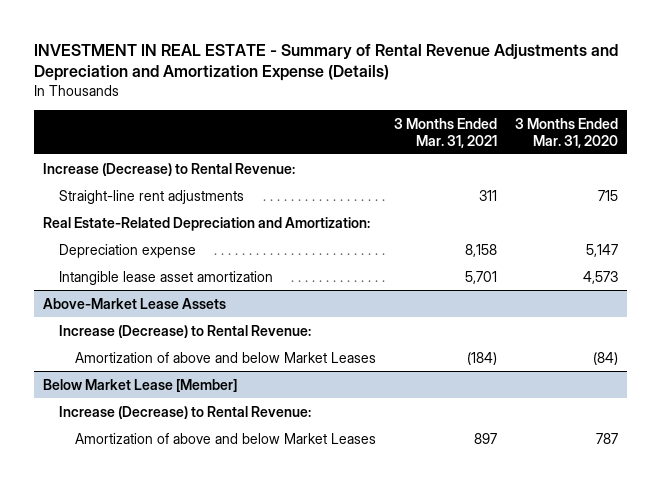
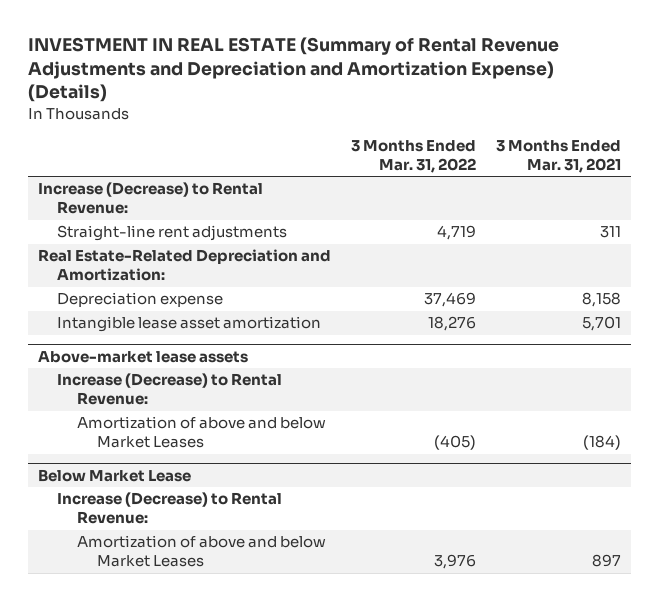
- INVESTMENT IN REAL ESTATE - Summary of Rental Revenue Adjustments and Depreciation and Amortization Expense (Details)
+ INVESTMENT IN REAL ESTATE (Summary of Rental Revenue Adjustments and Depreciation and Amortization Expense) (Details)
- | 3 Months Ended Mar. 31, 2021 | 3 Months Ended Mar. 31, 2020
+ | 3 Months Ended Mar. 31, 2022 | 3 Months Ended Mar. 31, 2021
- Above-Market Lease Assets
+ Above-market lease assets
- Below Market Lease [Member]
+ Below Market Lease

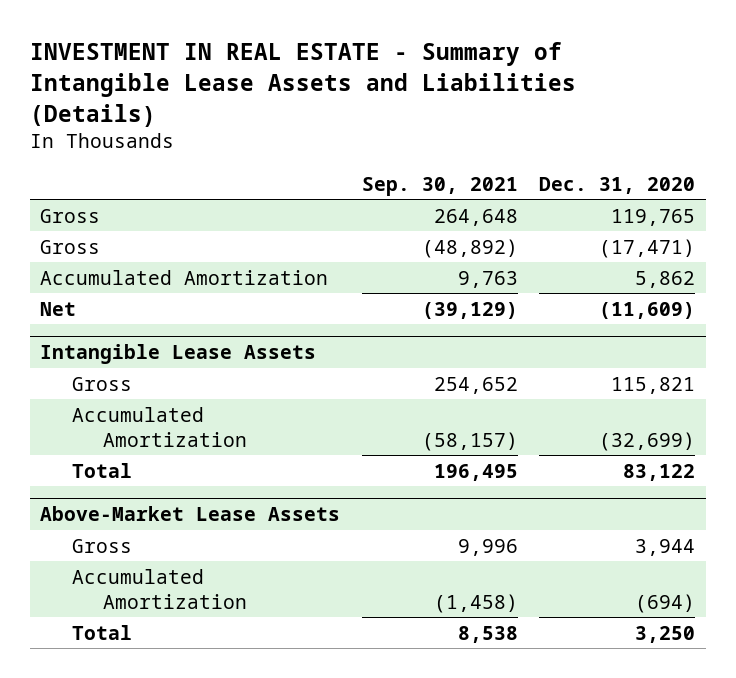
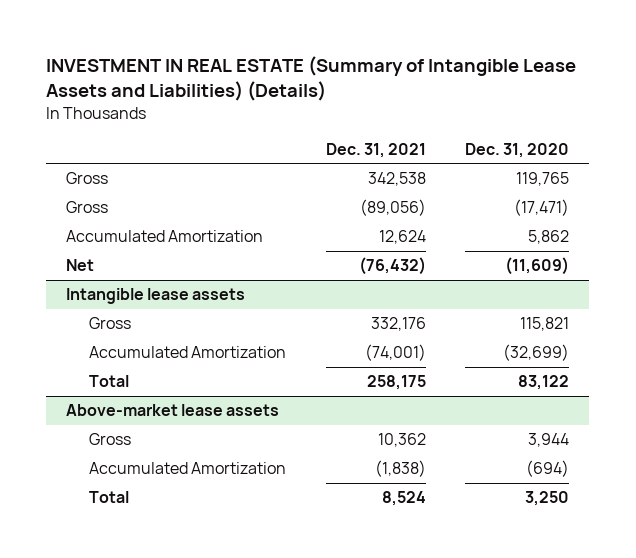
- INVESTMENT IN REAL ESTATE - Summary of Intangible Lease Assets and Liabilities (Details)
+ INVESTMENT IN REAL ESTATE (Summary of Intangible Lease Assets and Liabilities) (Details)
- | Sep. 30, 2021 | Dec. 31, 2020
+ | Dec. 31, 2021 | Dec. 31, 2020
- Intangible Lease Assets
+ Intangible lease assets
- Above-Market Lease Assets
+ Above-market lease assets

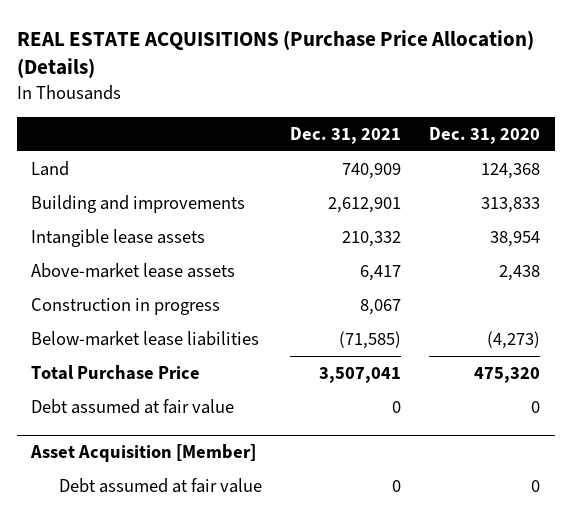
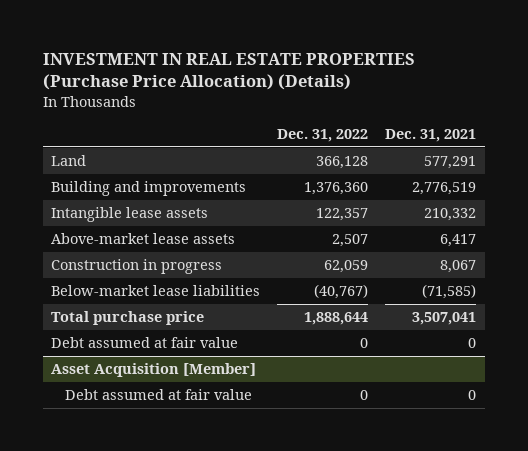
- REAL ESTATE ACQUISITIONS (Purchase Price Allocation) (Details)
+ INVESTMENT IN REAL ESTATE PROPERTIES (Purchase Price Allocation) (Details)
- | Dec. 31, 2021 | Dec. 31, 2020
+ | Dec. 31, 2022 | Dec. 31, 2021
- Land | 740,909 | 124,368
- Building and improvements | 2,612,901 | 313,833
+ Land | 366,128 | 577,291
+ Building and improvements | 1,376,360 | 2,776,519
- Total Purchase Price | 3,507,041 | 475,320
+ Total purchase price | 1,888,644 | 3,507,041

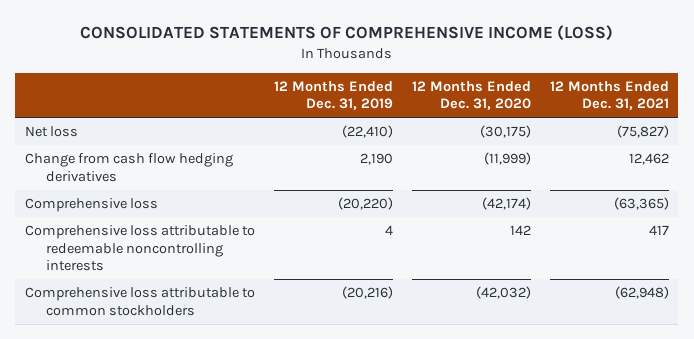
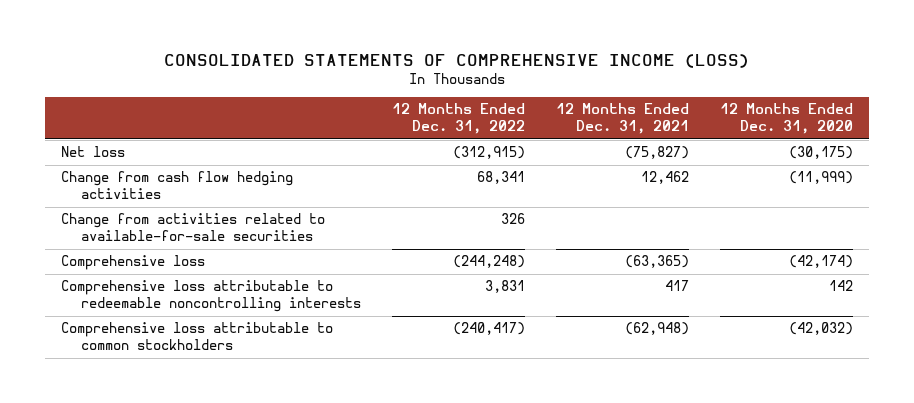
- | 12 Months Ended Dec. 31, 2019 | 12 Months Ended Dec. 31, 2020 | 12 Months Ended Dec. 31, 2021
+ | 12 Months Ended Dec. 31, 2022 | 12 Months Ended Dec. 31, 2021 | 12 Months Ended Dec. 31, 2020
- Change from cash flow hedging derivatives | 2,190 | (11,999) | 12,462
+ Change from cash flow hedging activities | 68,341 | 12,462 | (11,999)
+ Change from activities related to available-for-sale securities | 326 | |

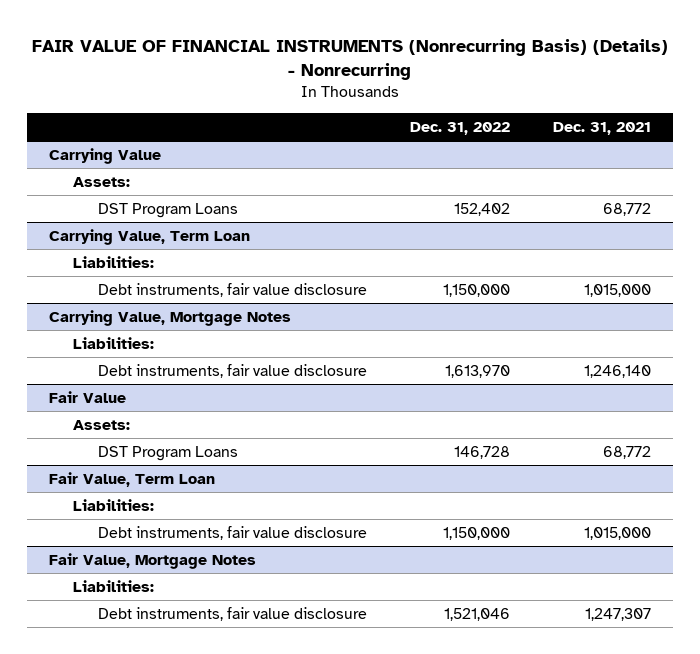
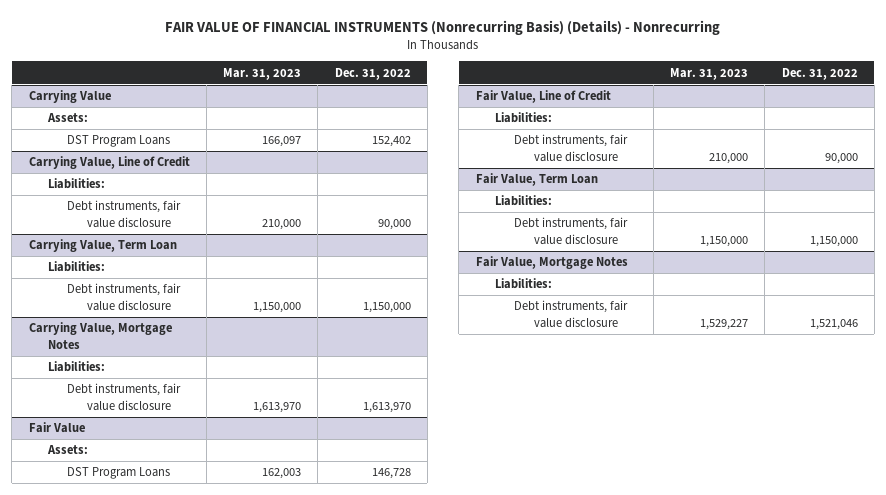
- | Dec. 31, 2022 | Dec. 31, 2021
+ | Mar. 31, 2023 | Dec. 31, 2022
+ Carrying Value, Line of Credit
+ Liabilities:
+ Debt instruments, fair value disclosure | 210,000 | 90,000
+ Fair Value, Line of Credit
+ Liabilities:
+ Debt instruments, fair value disclosure | 210,000 | 90,000

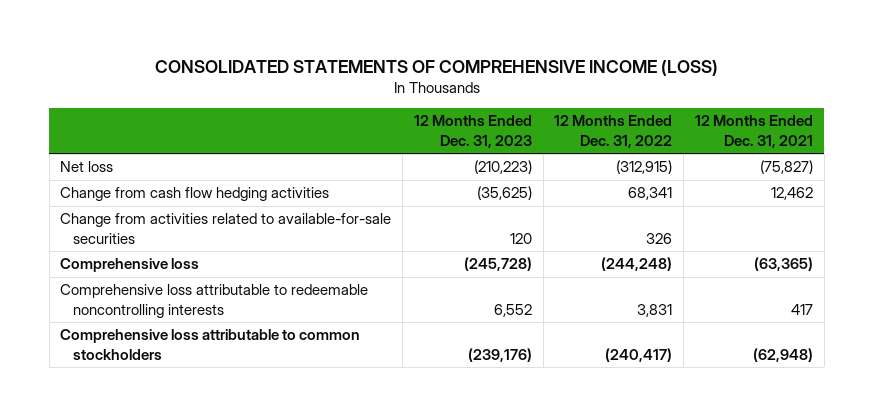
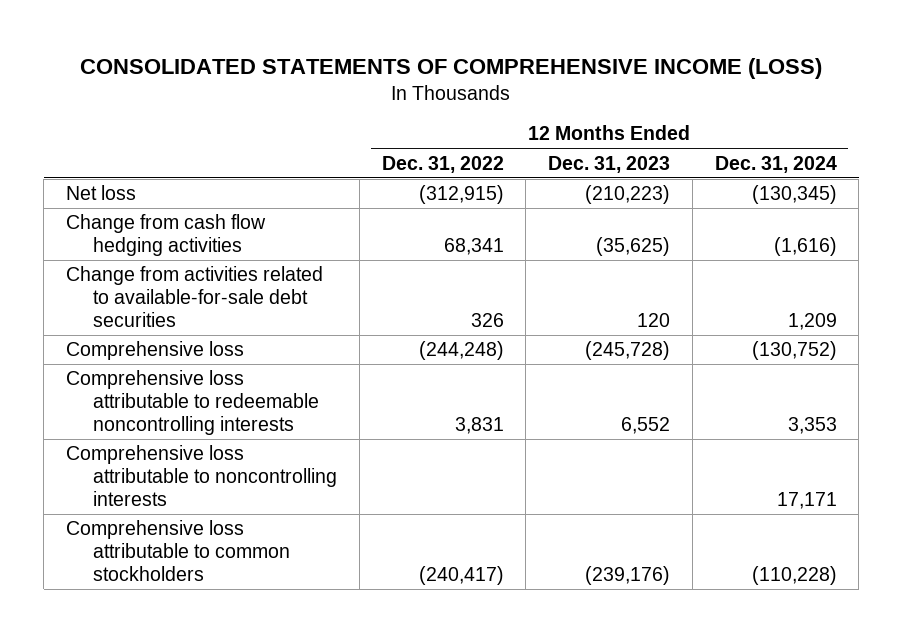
- | 12 Months Ended Dec. 31, 2023 | 12 Months Ended Dec. 31, 2022 | 12 Months Ended Dec. 31, 2021
+ | 12 Months Ended Dec. 31, 2022 | 12 Months Ended Dec. 31, 2023 | 12 Months Ended Dec. 31, 2024
- Change from activities related to available-for-sale securities | 120 | 326 |
+ Change from activities related to available-for-sale debt securities | 326 | 120 | 1,209
+ Comprehensive loss attributable to noncontrolling interests | | | 17,171

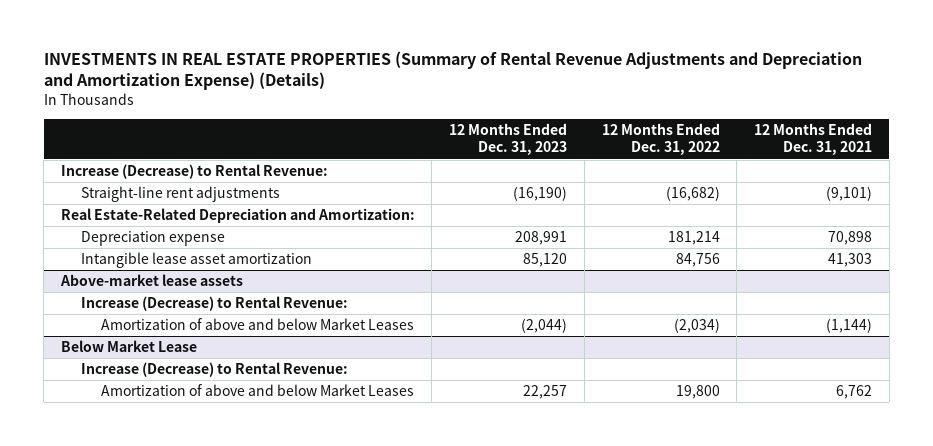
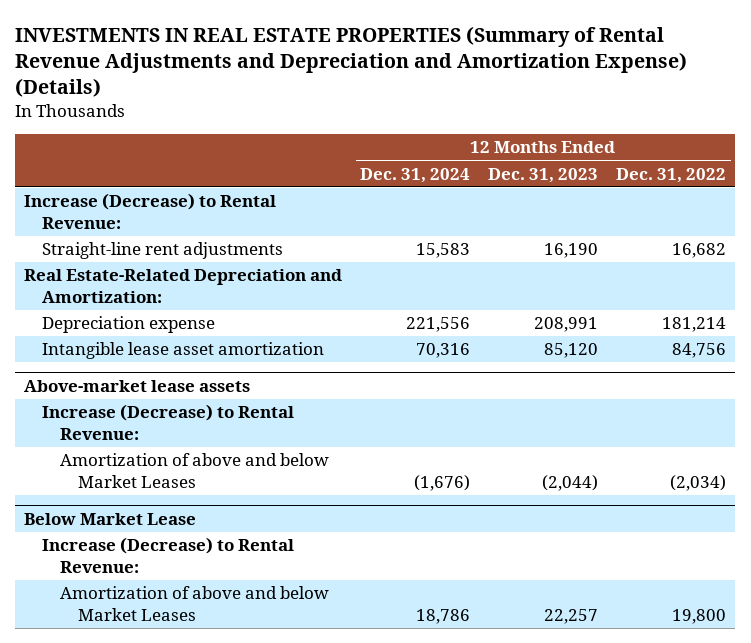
- | 12 Months Ended Dec. 31, 2023 | 12 Months Ended Dec. 31, 2022 | 12 Months Ended Dec. 31, 2021
+ | 12 Months Ended Dec. 31, 2024 | 12 Months Ended Dec. 31, 2023 | 12 Months Ended Dec. 31, 2022
- Straight-line rent adjustments | (16,190) | (16,682) | (9,101)
+ Straight-line rent adjustments | 15,583 | 16,190 | 16,682

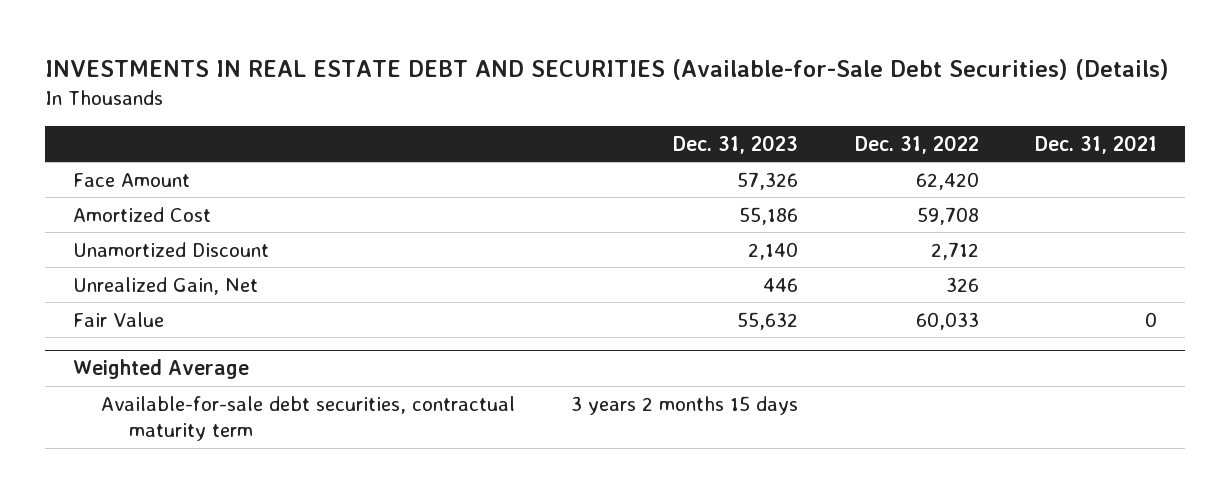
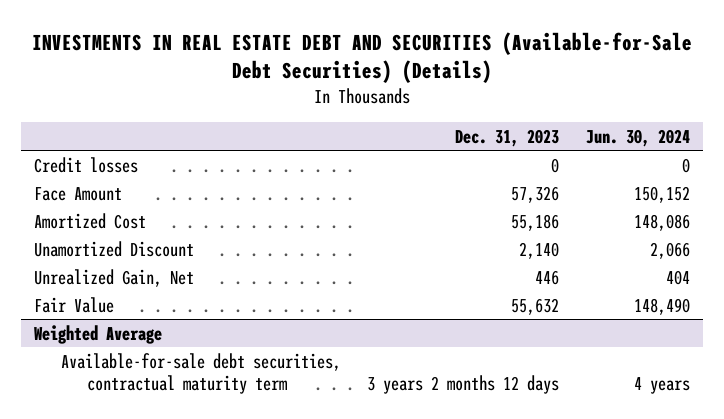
- | Dec. 31, 2023 | Dec. 31, 2022 | Dec. 31, 2021
+ | Dec. 31, 2023 | Jun. 30, 2024
+ Credit losses | 0 | 0
@ Weighted Average
- Available-for-sale debt securities, contractual maturity term | 3 years 2 months 15 days | |
+ Available-for-sale debt securities, contractual maturity term | 3 years 2 months 12 days | 4 years

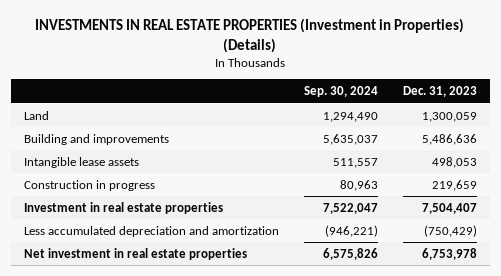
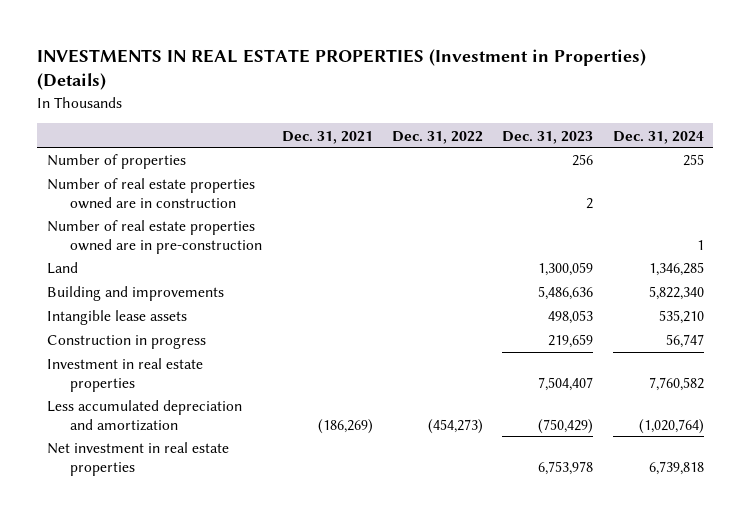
- | Sep. 30, 2024 | Dec. 31, 2023
+ | Dec. 31, 2021 | Dec. 31, 2022 | Dec. 31, 2023 | Dec. 31, 2024
+ Number of properties | | | 256 | 255
+ Number of real estate properties owned are in construction | | | 2 |
+ Number of real estate properties owned are in pre-construction | | | | 1

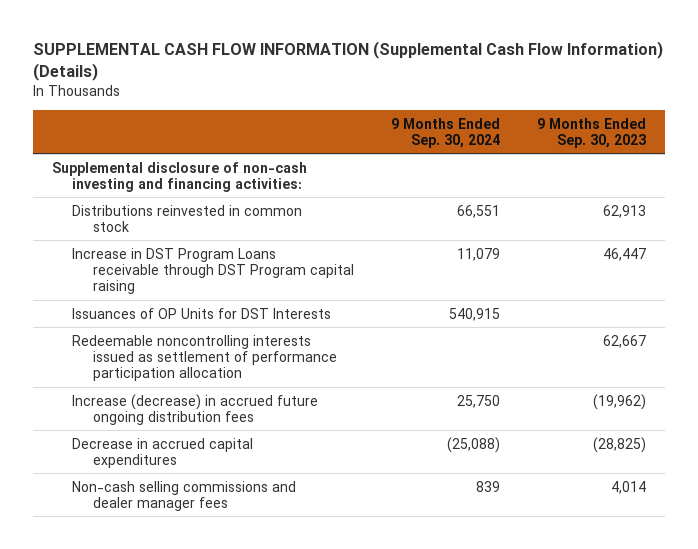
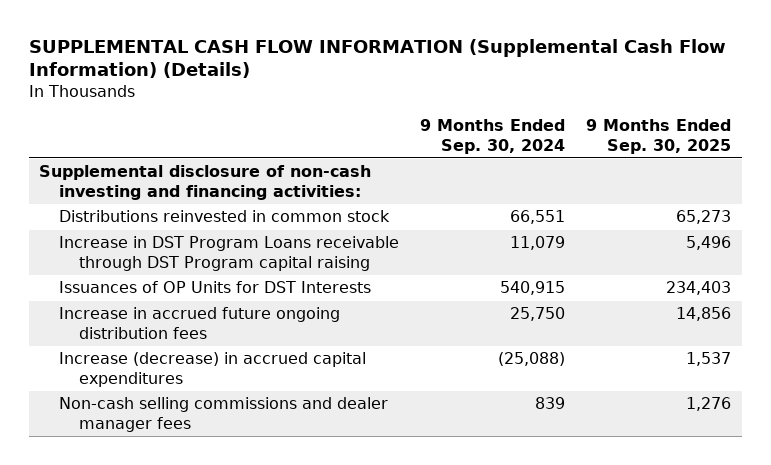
- | 9 Months Ended Sep. 30, 2024 | 9 Months Ended Sep. 30, 2023
+ | 9 Months Ended Sep. 30, 2024 | 9 Months Ended Sep. 30, 2025
- Redeemable noncontrolling interests issued as settlement of performance participation allocation | | 62,667
- Increase (decrease) in accrued future ongoing distribution fees | 25,750 | (19,962)
- Decrease in accrued capital expenditures | (25,088) | (28,825)
+ Increase in accrued future ongoing distribution fees | 25,750 | 14,856
+ Increase (decrease) in accrued capital expenditures | (25,088) | 1,537

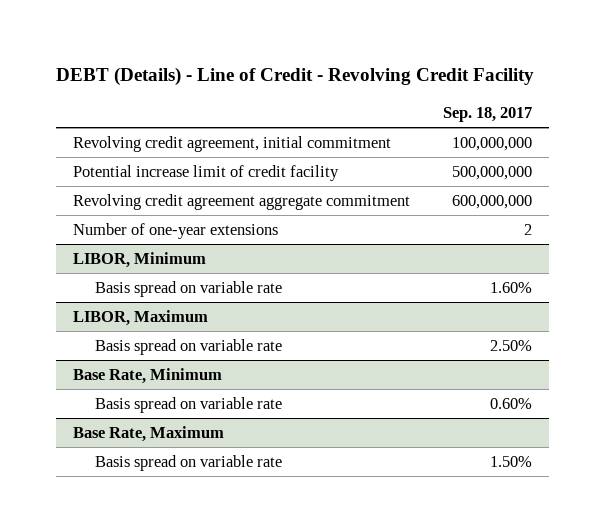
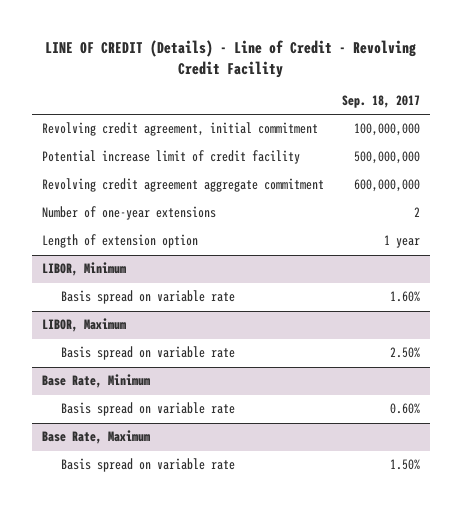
- DEBT (Details) - Line of Credit - Revolving Credit Facility
+ LINE OF CREDIT (Details) - Line of Credit - Revolving Credit Facility
+ Length of extension option | 1 year

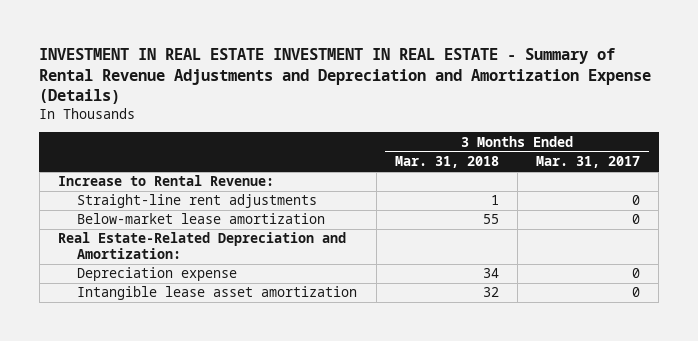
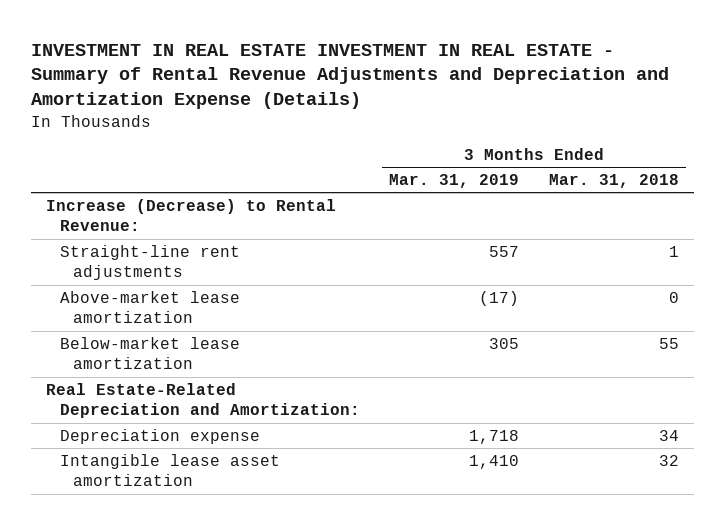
- | 3 Months Ended Mar. 31, 2018 | 3 Months Ended Mar. 31, 2017
+ | 3 Months Ended Mar. 31, 2019 | 3 Months Ended Mar. 31, 2018
- Increase to Rental Revenue:
+ Increase (Decrease) to Rental Revenue:
+ Above-market lease amortization | (17) | 0

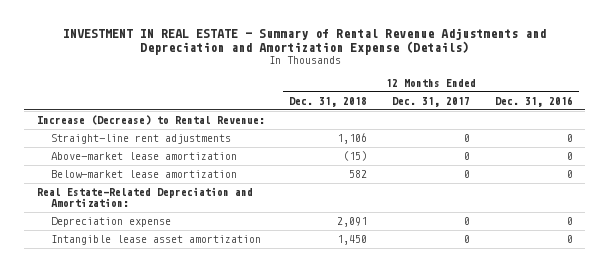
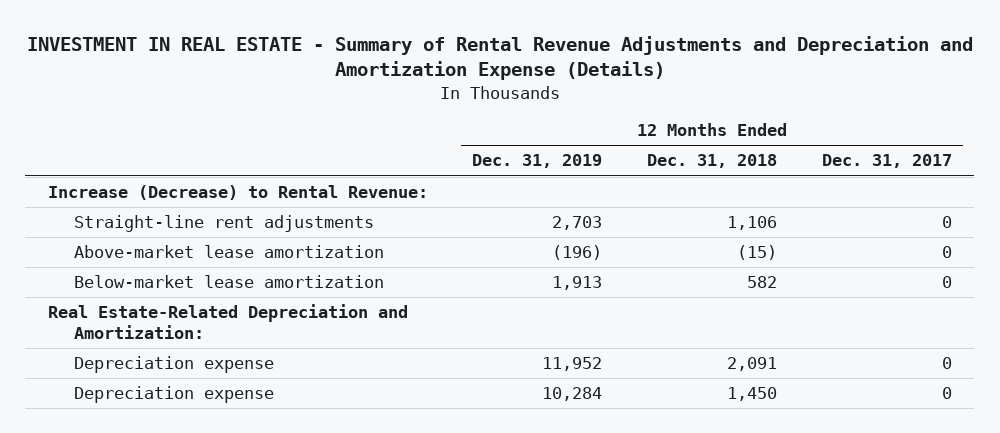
- | 12 Months Ended Dec. 31, 2018 | 12 Months Ended Dec. 31, 2017 | 12 Months Ended Dec. 31, 2016
+ | 12 Months Ended Dec. 31, 2019 | 12 Months Ended Dec. 31, 2018 | 12 Months Ended Dec. 31, 2017
- Intangible lease asset amortization | 1,450 | 0 | 0
+ Depreciation expense | 10,284 | 1,450 | 0

